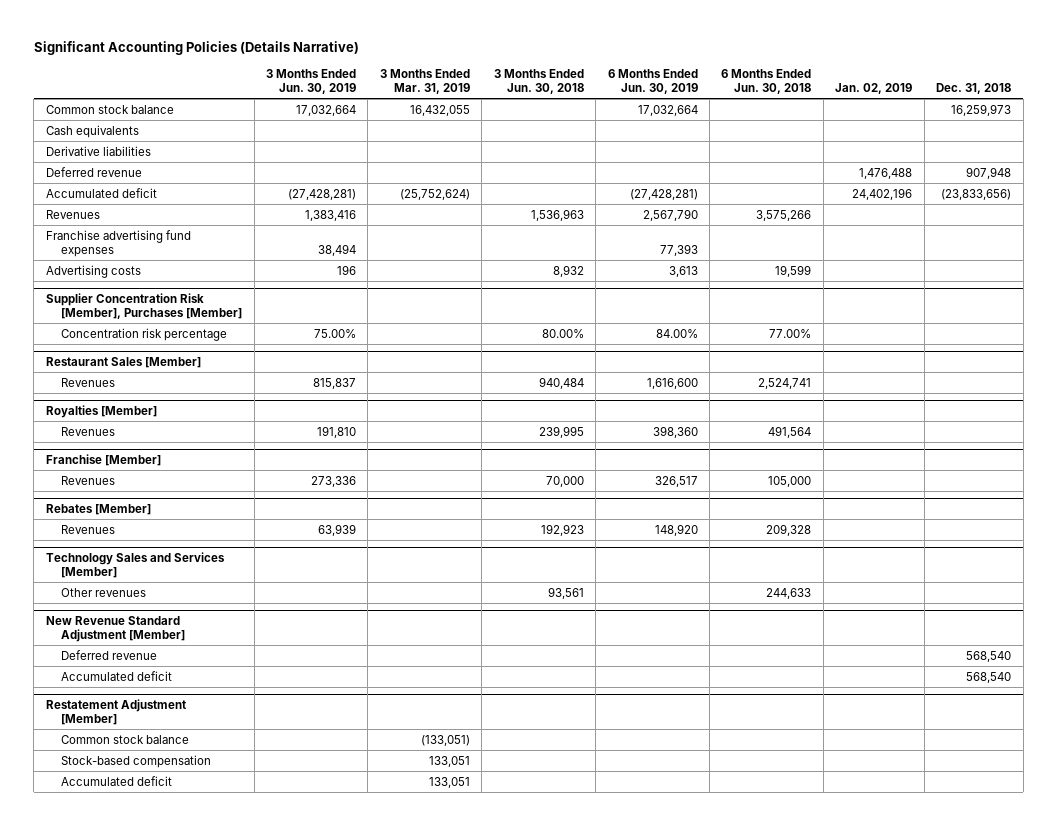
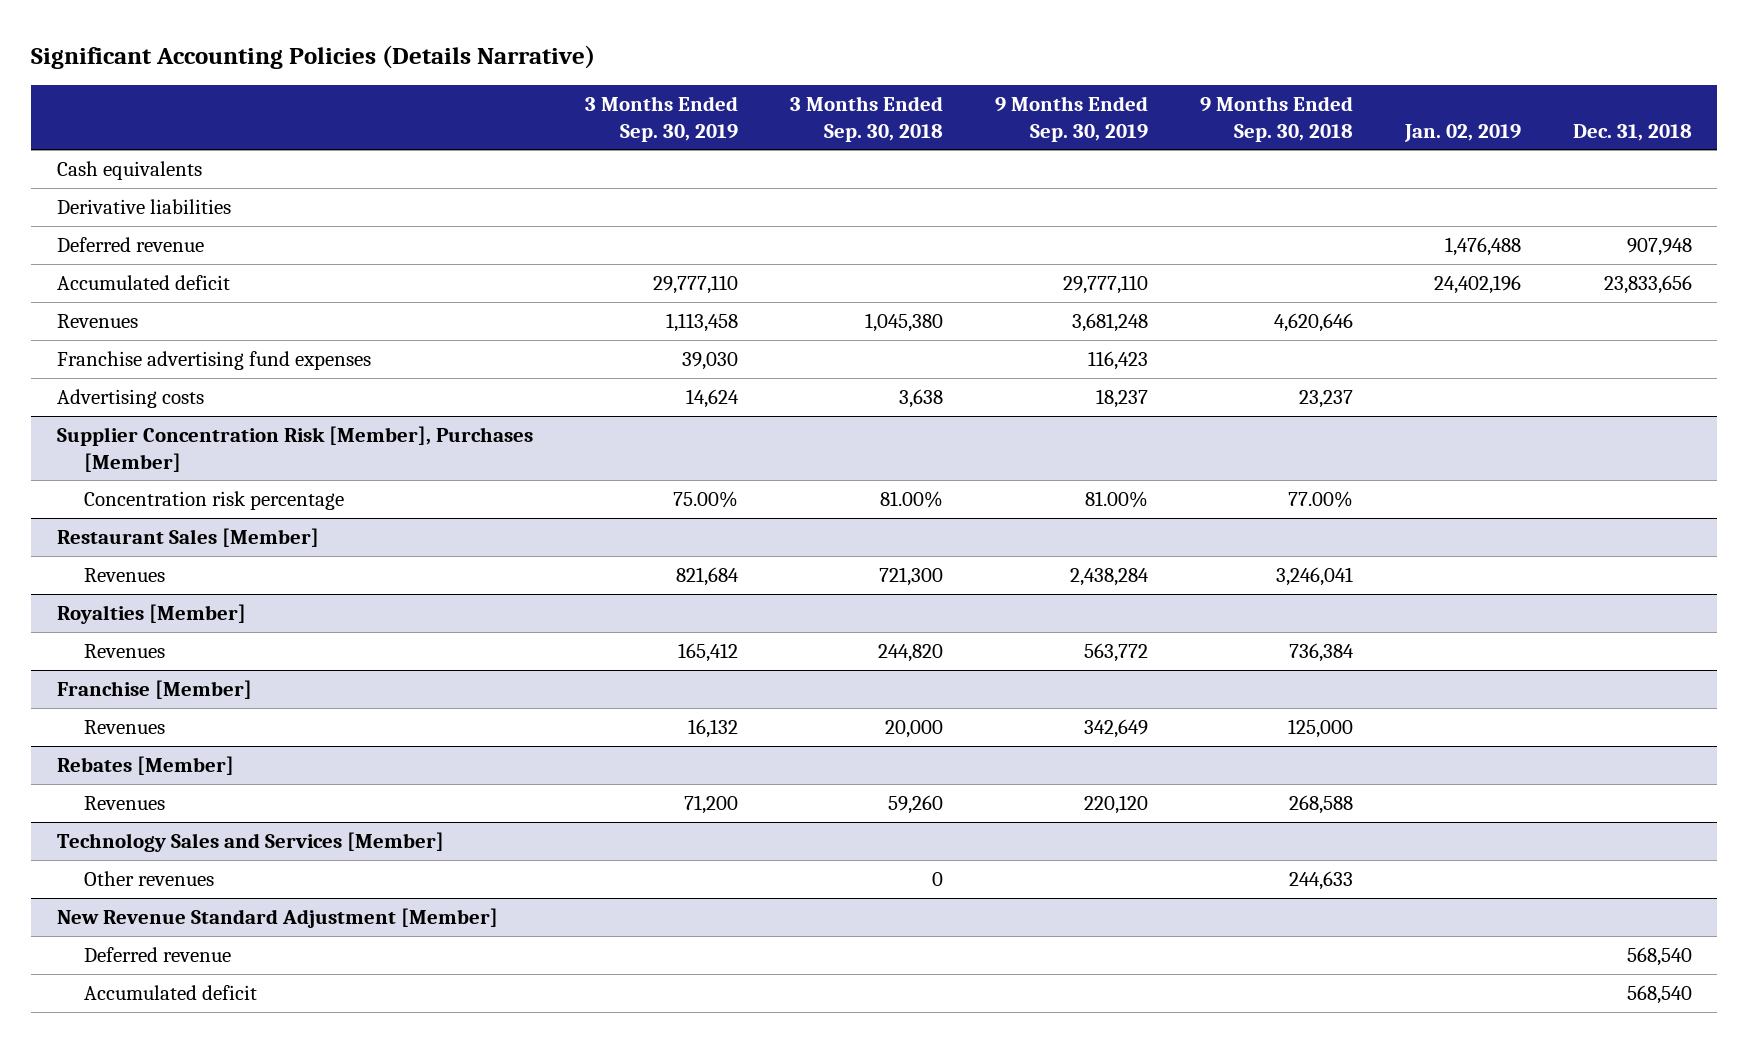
- | 3 Months Ended Jun. 30, 2019 | 3 Months Ended Mar. 31, 2019 | 3 Months Ended Jun. 30, 2018 | 6 Months Ended Jun. 30, 2019 | 6 Months Ended Jun. 30, 2018 | Jan. 02, 2019 | Dec. 31, 2018
+ | 3 Months Ended Sep. 30, 2019 | 3 Months Ended Sep. 30, 2018 | 9 Months Ended Sep. 30, 2019 | 9 Months Ended Sep. 30, 2018 | Jan. 02, 2019 | Dec. 31, 2018
- Common stock balance | 17,032,664 | 16,432,055 | | 17,032,664 | | | 16,259,973
- Accumulated deficit | (27,428,281) | (25,752,624) | | (27,428,281) | | 24,402,196 | (23,833,656)
+ Accumulated deficit | 29,777,110 | | 29,777,110 | | 24,402,196 | 23,833,656
- Restatement Adjustment [Member]
- Common stock balance | | (133,051) | | | | |
- Stock-based compensation | | 133,051 | | | | |
- Accumulated deficit | | 133,051 | | | | |

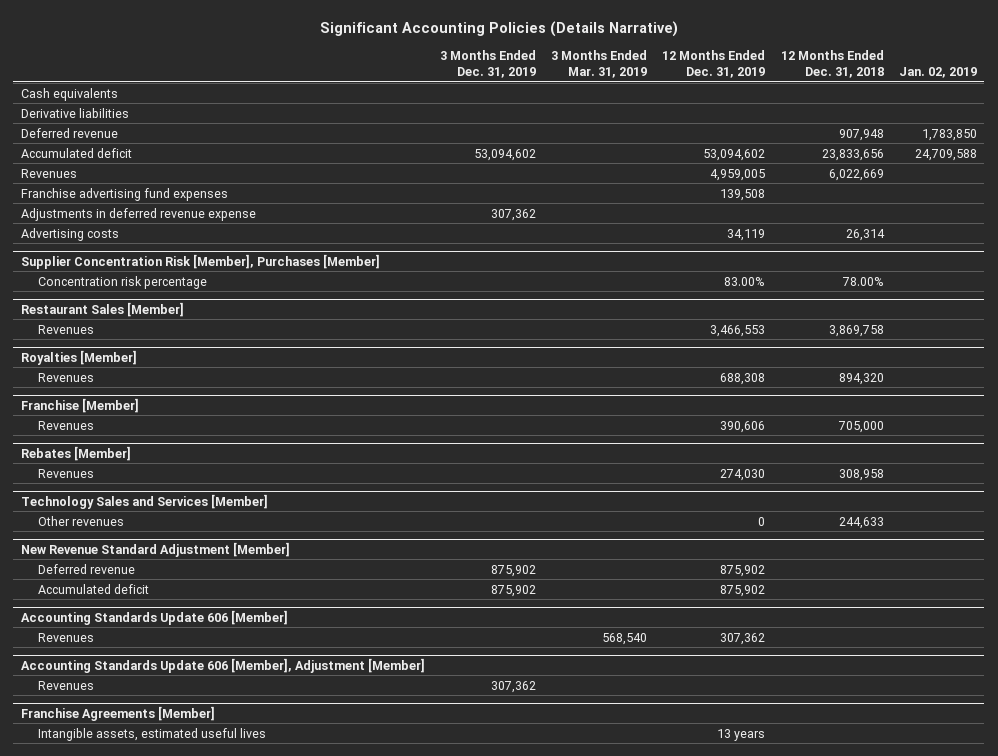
- | 3 Months Ended Sep. 30, 2019 | 3 Months Ended Sep. 30, 2018 | 9 Months Ended Sep. 30, 2019 | 9 Months Ended Sep. 30, 2018 | Jan. 02, 2019 | Dec. 31, 2018
+ | 3 Months Ended Dec. 31, 2019 | 3 Months Ended Mar. 31, 2019 | 12 Months Ended Dec. 31, 2019 | 12 Months Ended Dec. 31, 2018 | Jan. 02, 2019
- Deferred revenue | | | | | 1,476,488 | 907,948
- Accumulated deficit | 29,777,110 | | 29,777,110 | | 24,402,196 | 23,833,656
+ Deferred revenue | | | | 907,948 | 1,783,850
+ Accumulated deficit | 53,094,602 | | 53,094,602 | 23,833,656 | 24,709,588
+ Adjustments in deferred revenue expense | 307,362 | | | |
+ Accounting Standards Update 606 [Member]
+ Revenues | | 568,540 | 307,362 | |
+ Accounting Standards Update 606 [Member], Adjustment [Member]
+ Revenues | 307,362 | | | |
+ Franchise Agreements [Member]
+ Intangible assets, estimated useful lives | | | 13 years | |

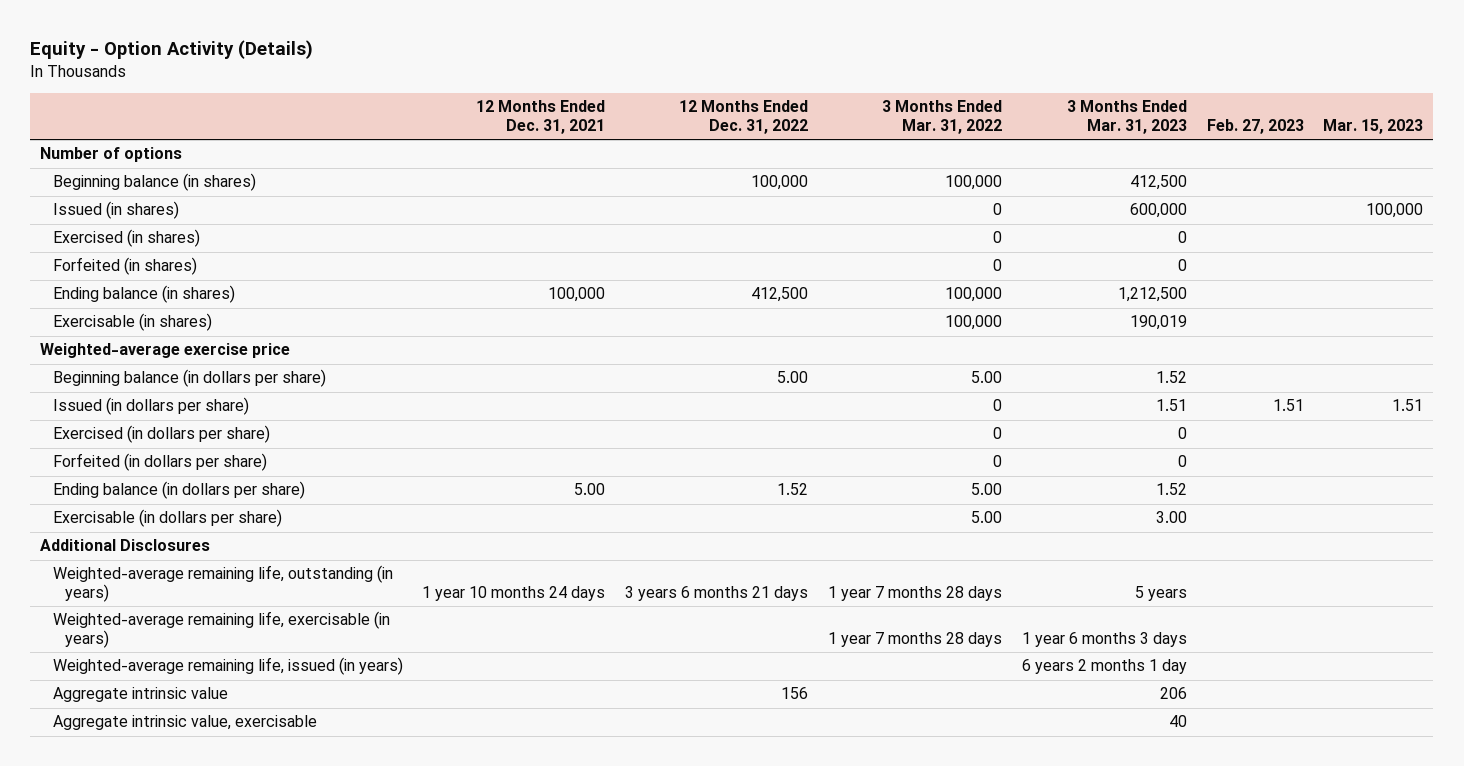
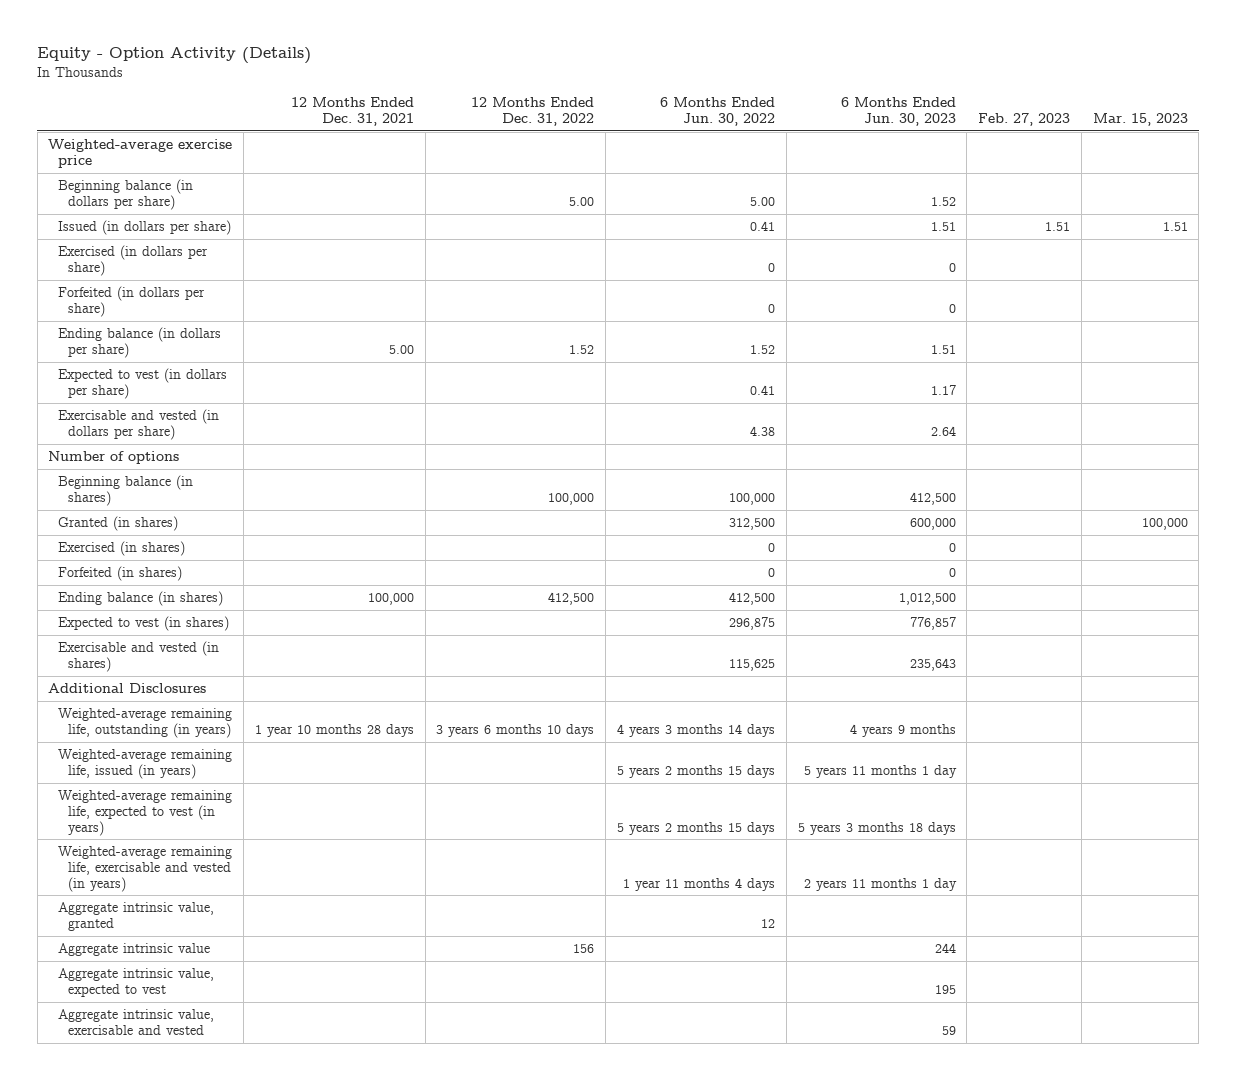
- | 12 Months Ended Dec. 31, 2021 | 12 Months Ended Dec. 31, 2022 | 3 Months Ended Mar. 31, 2022 | 3 Months Ended Mar. 31, 2023 | Feb. 27, 2023 | Mar. 15, 2023
+ | 12 Months Ended Dec. 31, 2021 | 12 Months Ended Dec. 31, 2022 | 6 Months Ended Jun. 30, 2022 | 6 Months Ended Jun. 30, 2023 | Feb. 27, 2023 | Mar. 15, 2023
- Issued (in shares) | | | 0 | 600,000 | | 100,000
- Exercisable (in shares) | | | 100,000 | 190,019 | |
- Exercisable (in dollars per share) | | | 5.00 | 3.00 | |
+ Expected to vest (in dollars per share) | | | 0.41 | 1.17 | |
+ Exercisable and vested (in dollars per share) | | | 4.38 | 2.64 | |
moved down: Number of options
moved down: Beginning balance (in shares) | | 100,000 | 100,000 | 412,500 | |
+ Granted (in shares) | | | 312,500 | 600,000 | | 100,000
moved down: Exercised (in shares) | | | 0 | 0 | |
moved down: Forfeited (in shares) | | | 0 | 0 | |
moved down: Ending balance (in shares) | 100,000 | 412,500 | 412,500 | 1,012,500 | |
+ Expected to vest (in shares) | | | 296,875 | 776,857 | |
+ Exercisable and vested (in shares) | | | 115,625 | 235,643 | |
- Weighted-average remaining life, outstanding (in years) | 1 year 10 months 24 days | 3 years 6 months 21 days | 1 year 7 months 28 days | 5 years | |
- Weighted-average remaining life, exercisable (in years) | | | 1 year 7 months 28 days | 1 year 6 months 3 days | |
+ Weighted-average remaining life, outstanding (in years) | 1 year 10 months 28 days | 3 years 6 months 10 days | 4 years 3 months 14 days | 4 years 9 months | |
+ Weighted-average remaining life, expected to vest (in years) | | | 5 years 2 months 15 days | 5 years 3 months 18 days | |
+ Weighted-average remaining life, exercisable and vested (in years) | | | 1 year 11 months 4 days | 2 years 11 months 1 day | |
+ Aggregate intrinsic value, granted | | | 12 | | |
- Aggregate intrinsic value, exercisable | | | | 40 | |
+ Aggregate intrinsic value, expected to vest | | | | 195 | |
+ Aggregate intrinsic value, exercisable and vested | | | | 59 | |

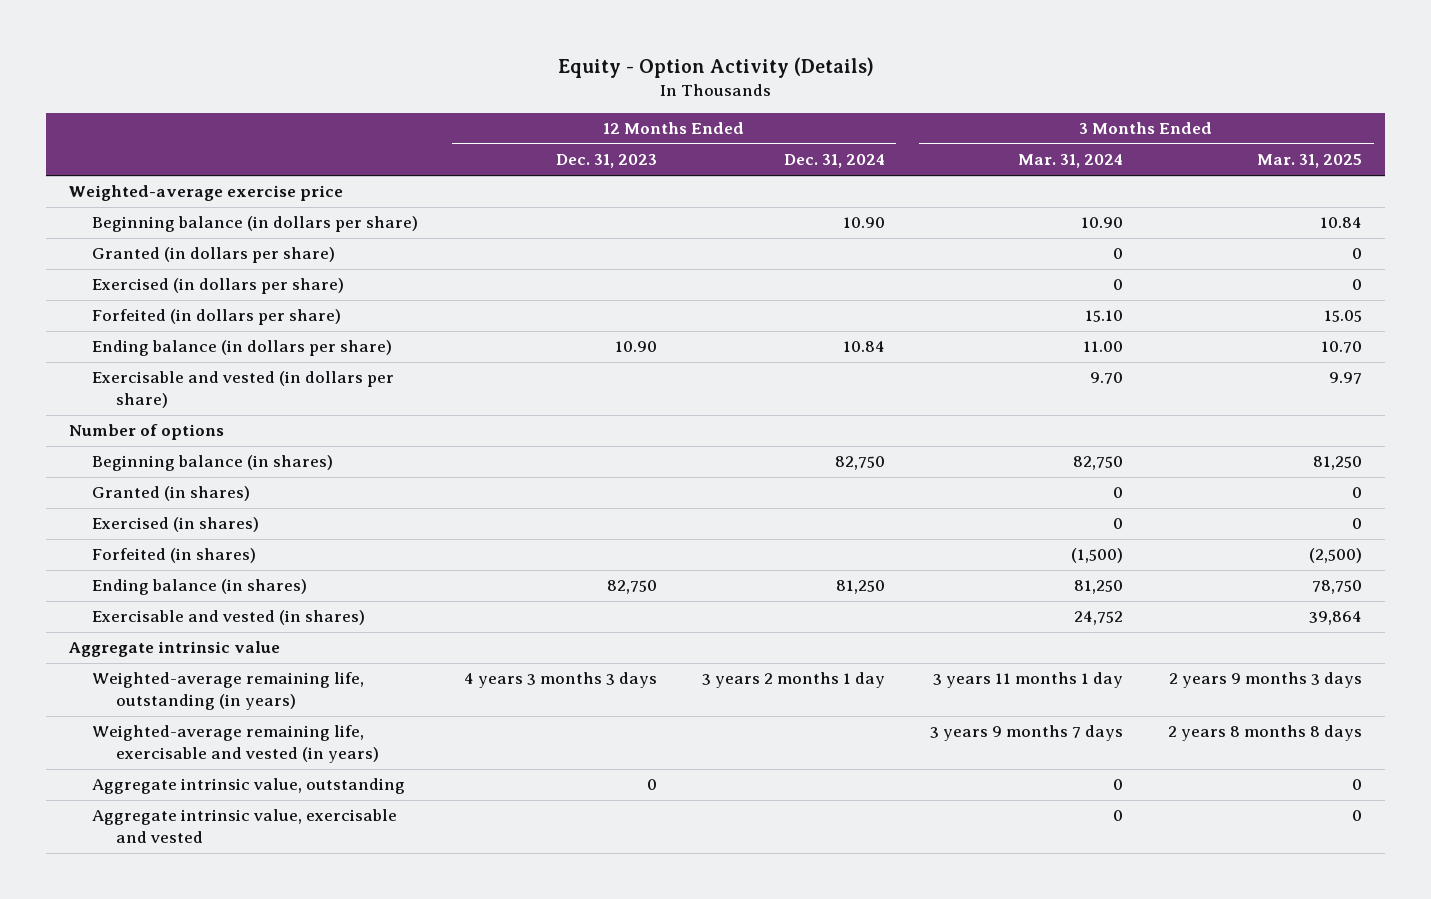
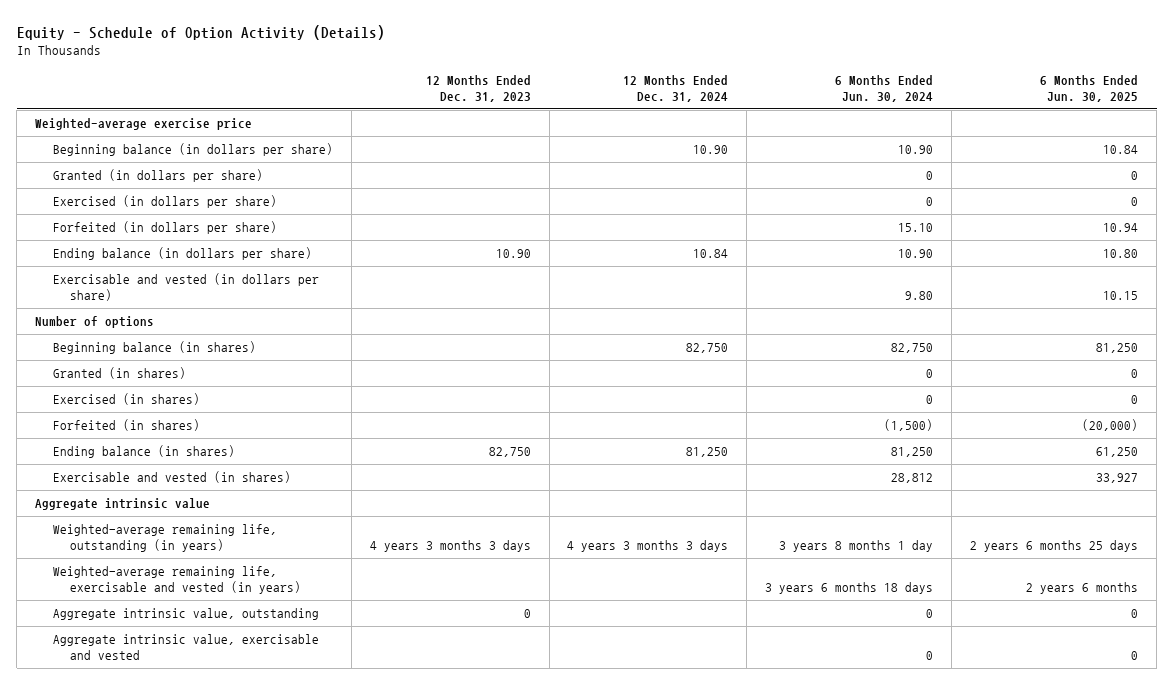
- Equity - Option Activity (Details)
+ Equity - Schedule of Option Activity (Details)
- | 12 Months Ended Dec. 31, 2023 | 12 Months Ended Dec. 31, 2024 | 3 Months Ended Mar. 31, 2024 | 3 Months Ended Mar. 31, 2025
+ | 12 Months Ended Dec. 31, 2023 | 12 Months Ended Dec. 31, 2024 | 6 Months Ended Jun. 30, 2024 | 6 Months Ended Jun. 30, 2025
- Weighted-average remaining life, outstanding (in years) | 4 years 3 months 3 days | 3 years 2 months 1 day | 3 years 11 months 1 day | 2 years 9 months 3 days
+ Weighted-average remaining life, outstanding (in years) | 4 years 3 months 3 days | 4 years 3 months 3 days | 3 years 8 months 1 day | 2 years 6 months 25 days

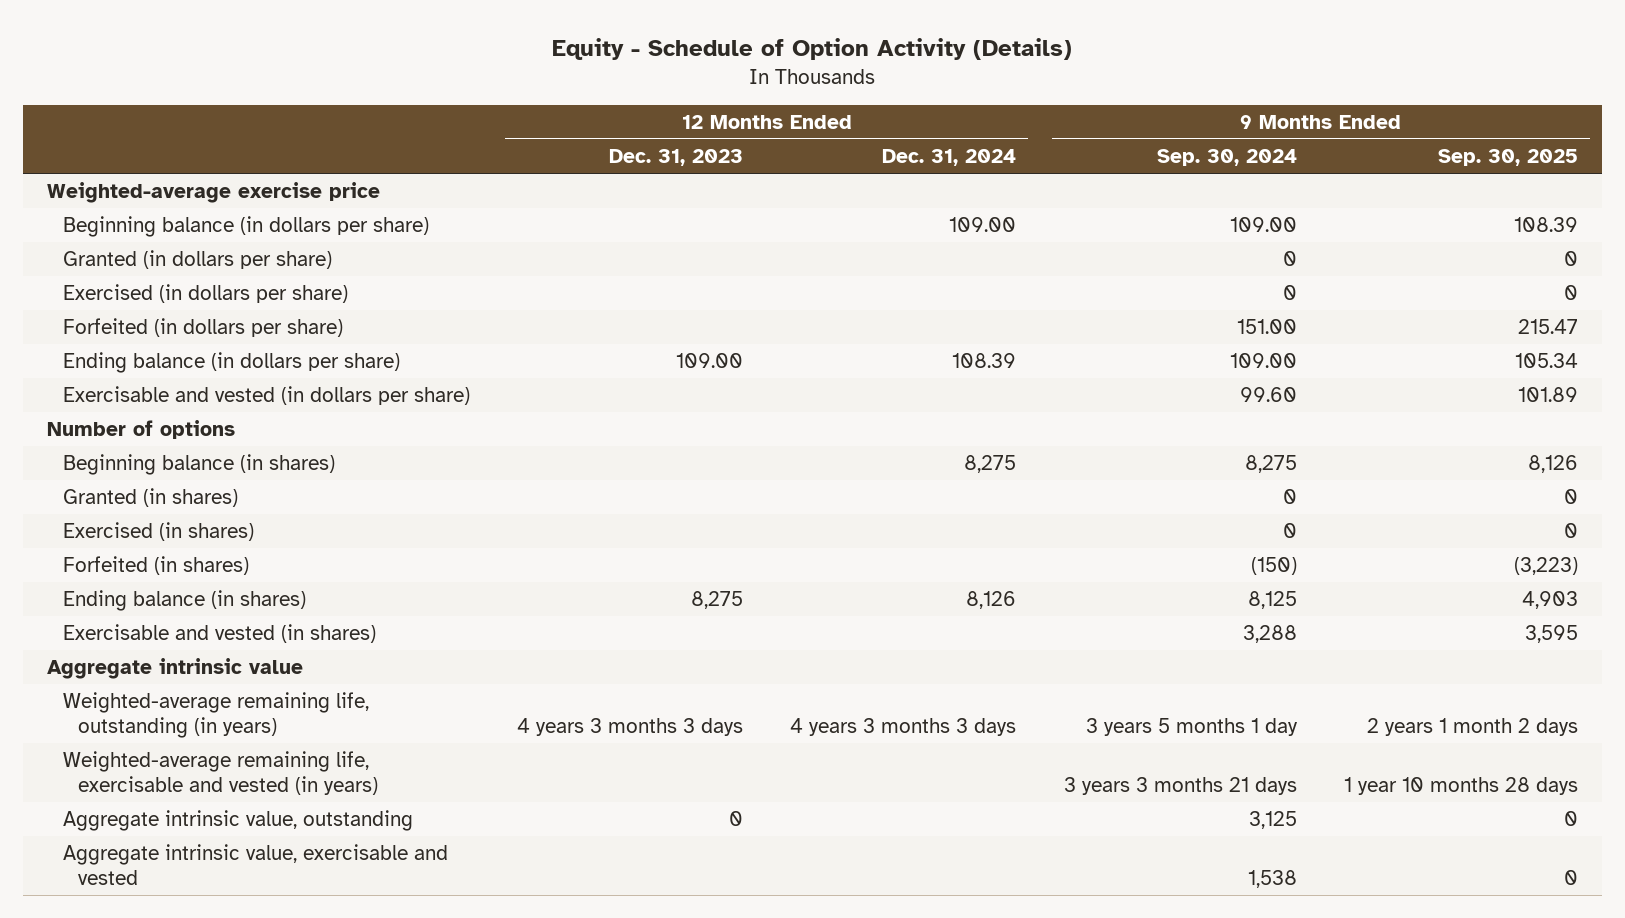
- | 12 Months Ended Dec. 31, 2023 | 12 Months Ended Dec. 31, 2024 | 6 Months Ended Jun. 30, 2024 | 6 Months Ended Jun. 30, 2025
+ | 12 Months Ended Dec. 31, 2023 | 12 Months Ended Dec. 31, 2024 | 9 Months Ended Sep. 30, 2024 | 9 Months Ended Sep. 30, 2025
- Beginning balance (in dollars per share) | | 10.90 | 10.90 | 10.84
+ Beginning balance (in dollars per share) | | 109.00 | 109.00 | 108.39
- Ending balance (in dollars per share) | 10.90 | 10.84 | 10.90 | 10.80
+ Ending balance (in dollars per share) | 109.00 | 108.39 | 109.00 | 105.34
- Beginning balance (in shares) | | 82,750 | 82,750 | 81,250
+ Beginning balance (in shares) | | 8,275 | 8,275 | 8,126
- Ending balance (in shares) | 82,750 | 81,250 | 81,250 | 61,250
+ Ending balance (in shares) | 8,275 | 8,126 | 8,125 | 4,903

